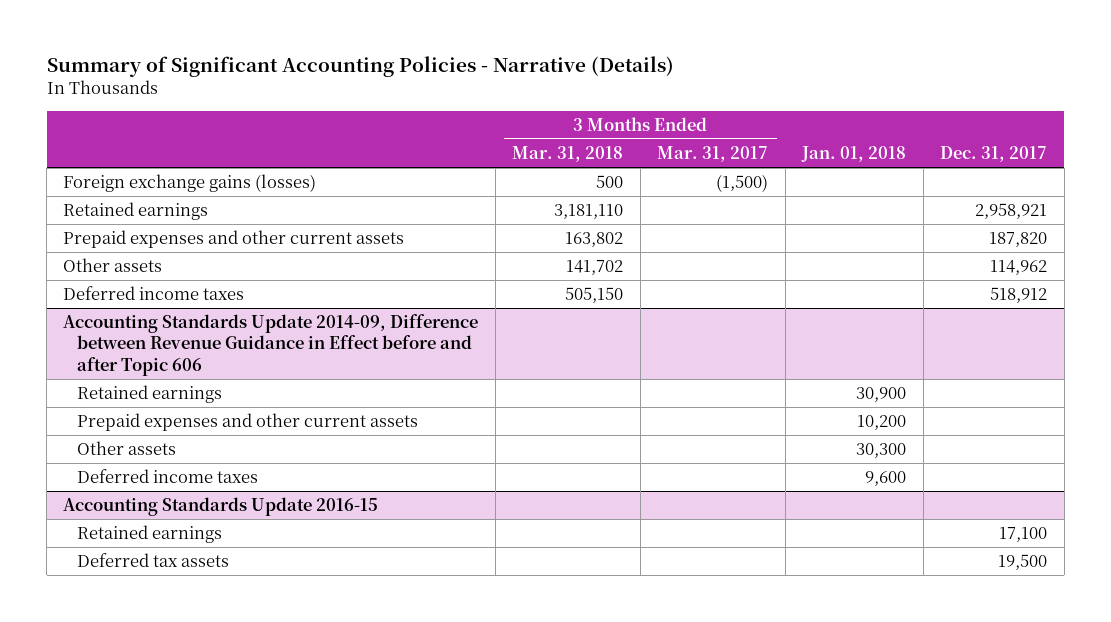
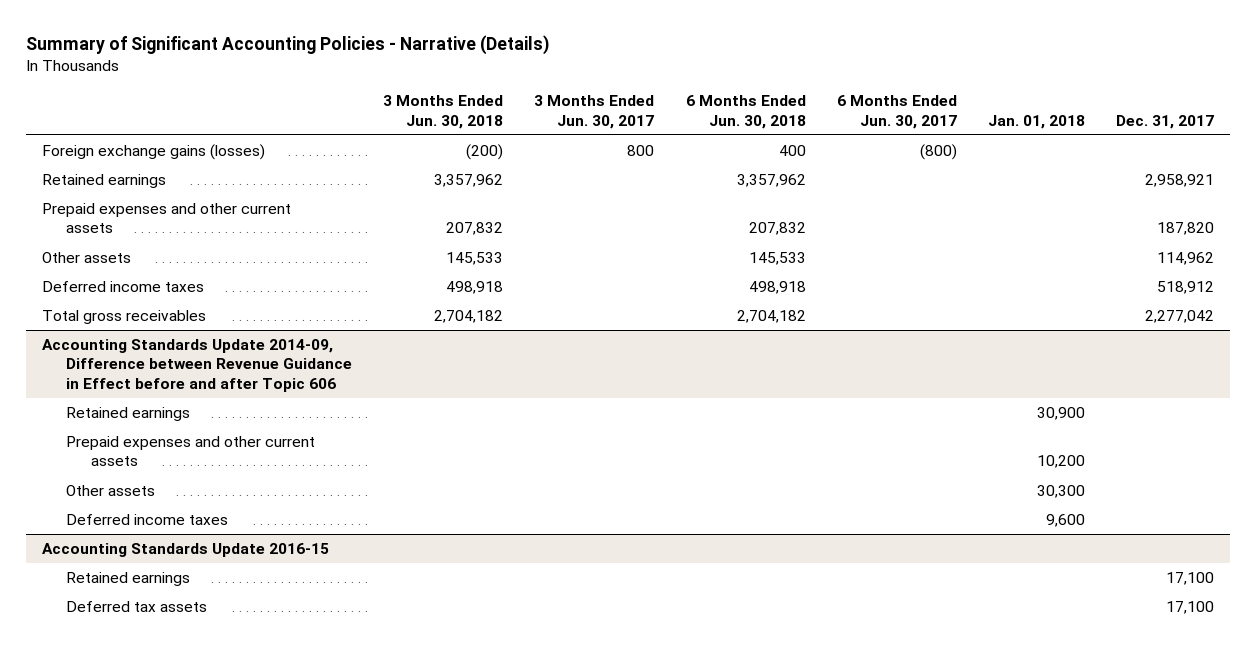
- | 3 Months Ended Mar. 31, 2018 | 3 Months Ended Mar. 31, 2017 | Jan. 01, 2018 | Dec. 31, 2017
+ | 3 Months Ended Jun. 30, 2018 | 3 Months Ended Jun. 30, 2017 | 6 Months Ended Jun. 30, 2018 | 6 Months Ended Jun. 30, 2017 | Jan. 01, 2018 | Dec. 31, 2017
+ Total gross receivables | 2,704,182 | | 2,704,182 | | | 2,277,042
@ Accounting Standards Update 2016-15
- Deferred tax assets | | | | 19,500
+ Deferred tax assets | | | | | | 17,100

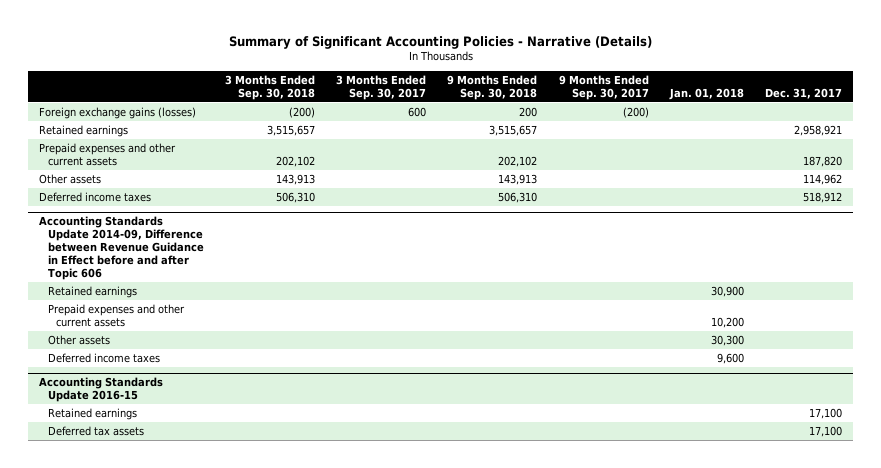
- | 3 Months Ended Jun. 30, 2018 | 3 Months Ended Jun. 30, 2017 | 6 Months Ended Jun. 30, 2018 | 6 Months Ended Jun. 30, 2017 | Jan. 01, 2018 | Dec. 31, 2017
+ | 3 Months Ended Sep. 30, 2018 | 3 Months Ended Sep. 30, 2017 | 9 Months Ended Sep. 30, 2018 | 9 Months Ended Sep. 30, 2017 | Jan. 01, 2018 | Dec. 31, 2017
- Total gross receivables | 2,704,182 | | 2,704,182 | | | 2,277,042

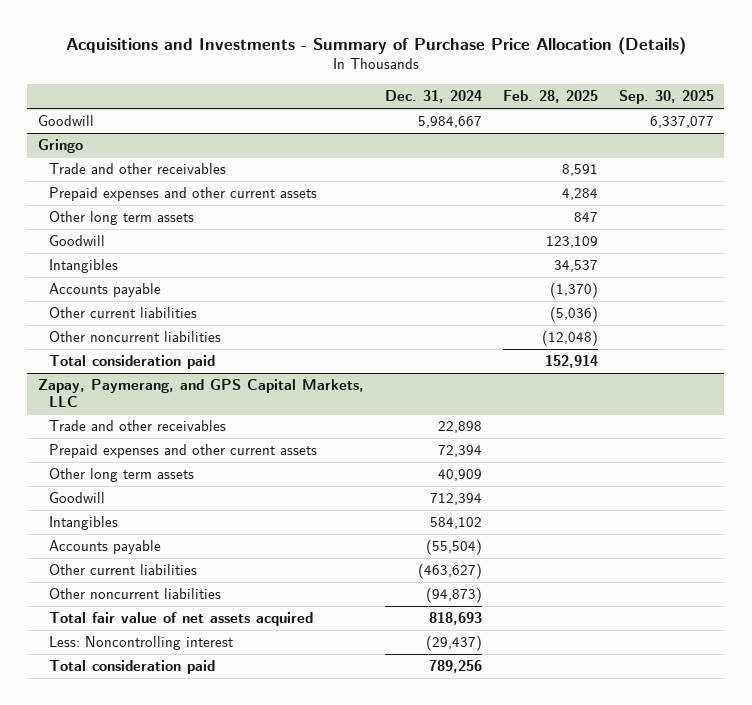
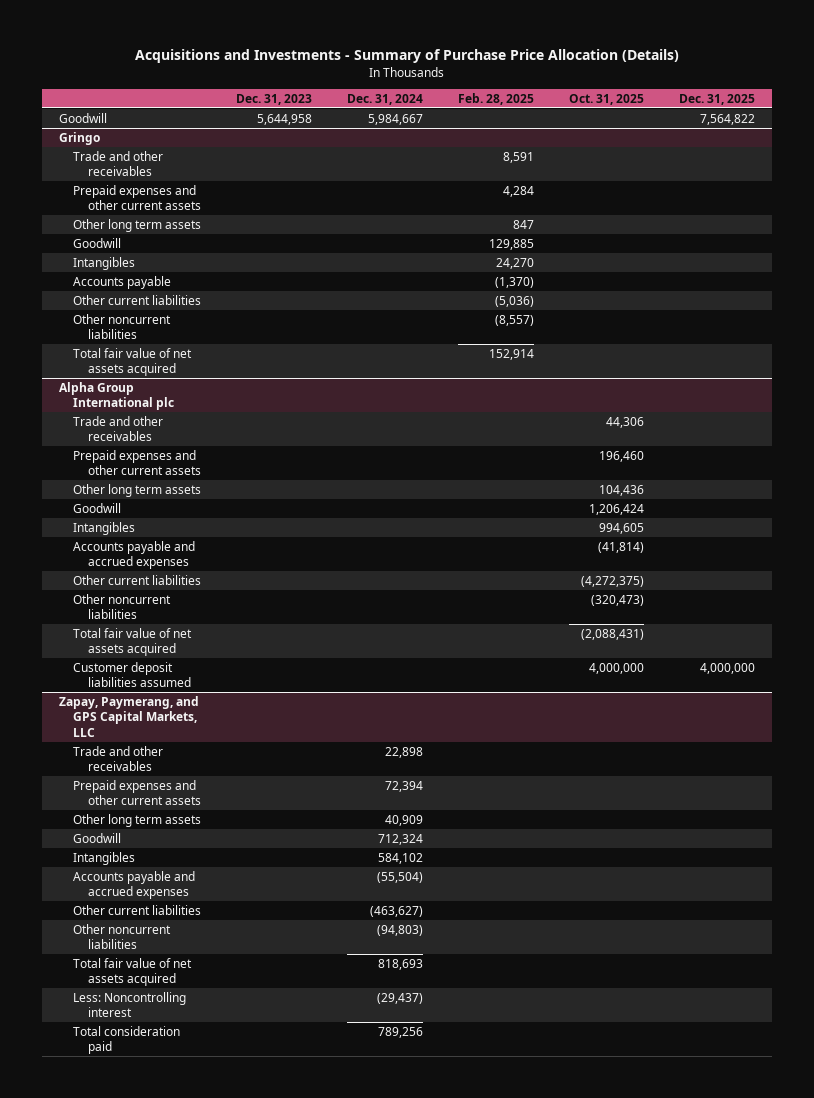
- | Dec. 31, 2024 | Feb. 28, 2025 | Sep. 30, 2025
+ | Dec. 31, 2023 | Dec. 31, 2024 | Feb. 28, 2025 | Oct. 31, 2025 | Dec. 31, 2025
@ Gringo
- Goodwill | | 123,109 |
- Intangibles | | 34,537 |
+ Goodwill | | | 129,885 | |
+ Intangibles | | | 24,270 | |
- Other noncurrent liabilities | | (12,048) |
- Total consideration paid | | 152,914 |
+ Other noncurrent liabilities | | | (8,557) | |
+ Total fair value of net assets acquired | | | 152,914 | |
+ Alpha Group International plc
+ Trade and other receivables | | | | 44,306 |
+ Prepaid expenses and other current assets | | | | 196,460 |
+ Other long term assets | | | | 104,436 |
+ Goodwill | | | | 1,206,424 |
+ Intangibles | | | | 994,605 |
+ Accounts payable and accrued expenses | | | | (41,814) |
+ Other current liabilities | | | | (4,272,375) |
+ Other noncurrent liabilities | | | | (320,473) |
+ Total fair value of net assets acquired | | | | (2,088,431) |
+ Customer deposit liabilities assumed | | | | 4,000,000 | 4,000,000
@ Zapay, Paymerang, and GPS Capital Markets, LLC
- Goodwill | 712,394 | |
+ Goodwill | | 712,324 | | |
- Accounts payable | (55,504) | |
+ Accounts payable and accrued expenses | | (55,504) | | |
- Other noncurrent liabilities | (94,873) | |
+ Other noncurrent liabilities | | (94,803) | | |

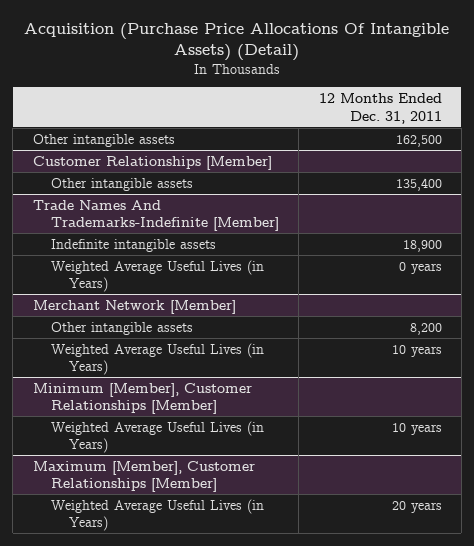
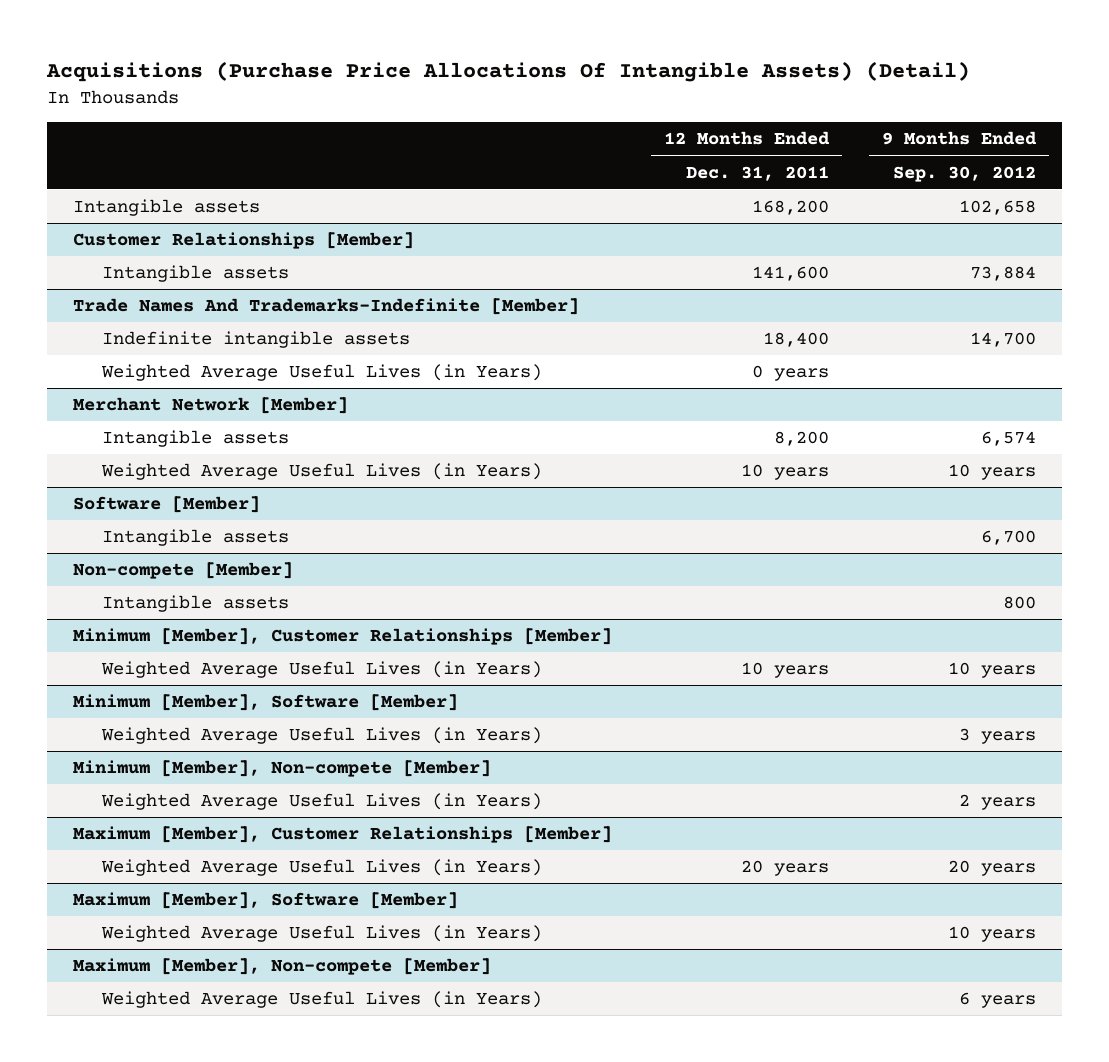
- Acquisition (Purchase Price Allocations Of Intangible Assets) (Detail)
+ Acquisitions (Purchase Price Allocations Of Intangible Assets) (Detail)
- | 12 Months Ended Dec. 31, 2011
+ | 12 Months Ended Dec. 31, 2011 | 9 Months Ended Sep. 30, 2012
- Other intangible assets | 162,500
+ Intangible assets | 168,200 | 102,658
@ Customer Relationships [Member]
- Other intangible assets | 135,400
+ Intangible assets | 141,600 | 73,884
@ Trade Names And Trademarks-Indefinite [Member]
- Indefinite intangible assets | 18,900
+ Indefinite intangible assets | 18,400 | 14,700
@ Merchant Network [Member]
- Other intangible assets | 8,200
+ Intangible assets | 8,200 | 6,574
+ Software [Member]
+ Intangible assets | | 6,700
+ Non-compete [Member]
+ Intangible assets | | 800
+ Minimum [Member], Software [Member]
+ Weighted Average Useful Lives (in Years) | | 3 years
+ Minimum [Member], Non-compete [Member]
+ Weighted Average Useful Lives (in Years) | | 2 years
+ Maximum [Member], Software [Member]
+ Weighted Average Useful Lives (in Years) | | 10 years
+ Maximum [Member], Non-compete [Member]
+ Weighted Average Useful Lives (in Years) | | 6 years

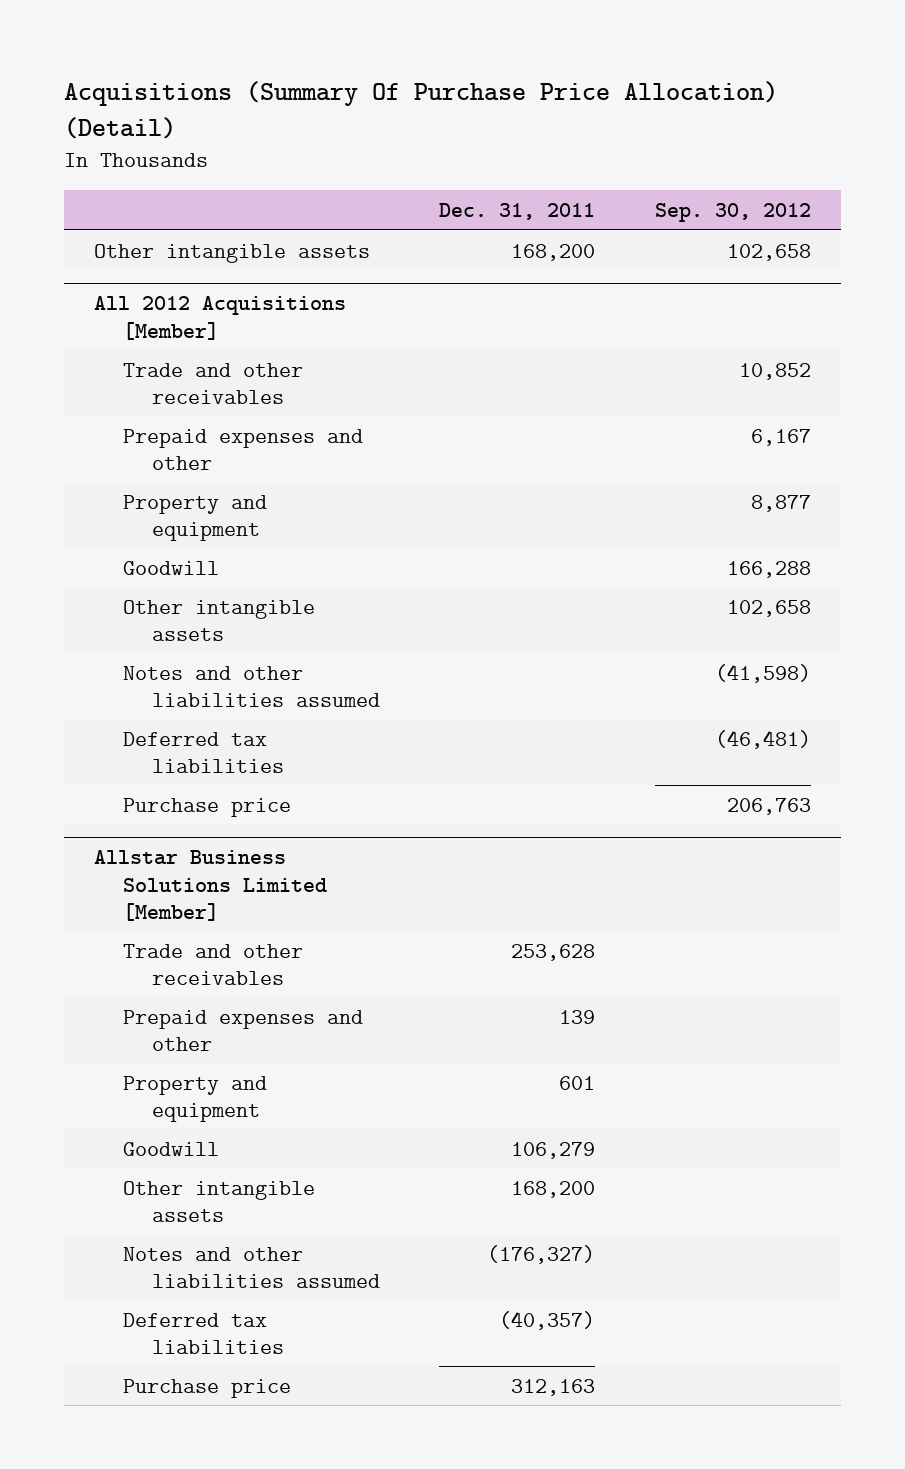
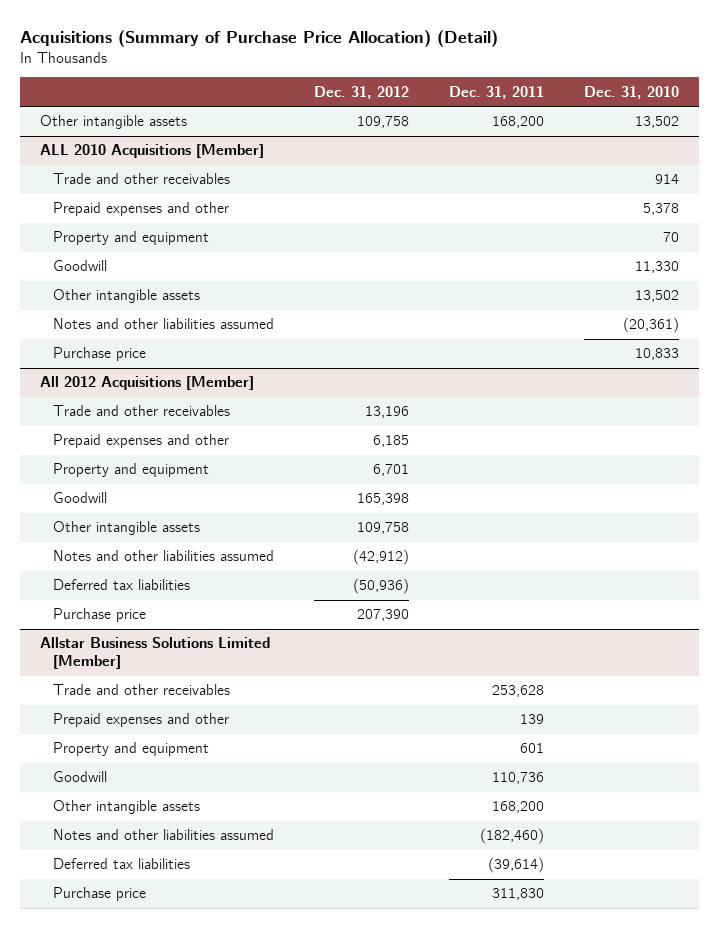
- Acquisitions (Summary Of Purchase Price Allocation) (Detail)
+ Acquisitions (Summary of Purchase Price Allocation) (Detail)
- | Dec. 31, 2011 | Sep. 30, 2012
+ | Dec. 31, 2012 | Dec. 31, 2011 | Dec. 31, 2010
+ ALL 2010 Acquisitions [Member]
+ Trade and other receivables | | | 914
+ Prepaid expenses and other | | | 5,378
+ Property and equipment | | | 70
+ Goodwill | | | 11,330
+ Other intangible assets | | | 13,502
+ Notes and other liabilities assumed | | | (20,361)
+ Purchase price | | | 10,833
@ Allstar Business Solutions Limited [Member]
- Goodwill | 106,279 |
+ Goodwill | | 110,736 |
- Notes and other liabilities assumed | (176,327) |
- Deferred tax liabilities | (40,357) |
- Purchase price | 312,163 |
+ Notes and other liabilities assumed | | (182,460) |
+ Deferred tax liabilities | | (39,614) |
+ Purchase price | | 311,830 |

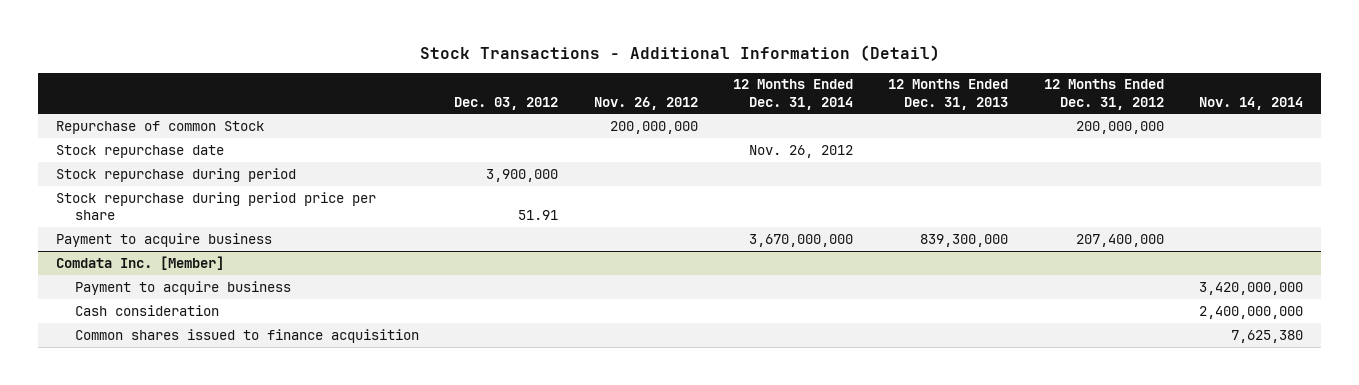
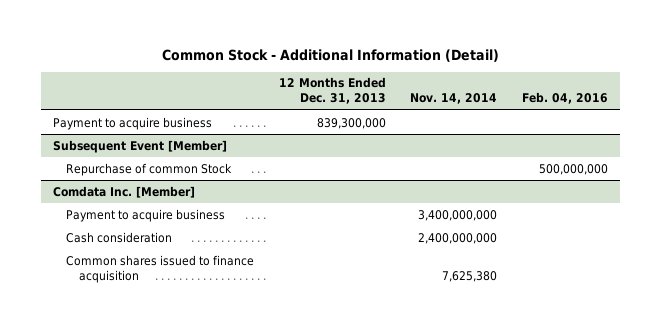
- Stock Transactions - Additional Information (Detail)
+ Common Stock - Additional Information (Detail)
- | Dec. 03, 2012 | Nov. 26, 2012 | 12 Months Ended Dec. 31, 2014 | 12 Months Ended Dec. 31, 2013 | 12 Months Ended Dec. 31, 2012 | Nov. 14, 2014
+ | 12 Months Ended Dec. 31, 2013 | Nov. 14, 2014 | Feb. 04, 2016
- Repurchase of common Stock | | 200,000,000 | | | 200,000,000 |
- Stock repurchase date | | | Nov. 26, 2012 | | |
- Stock repurchase during period | 3,900,000 | | | | |
- Stock repurchase during period price per share | 51.91 | | | | |
+ Subsequent Event [Member]
+ Repurchase of common Stock | | | 500,000,000
@ Comdata Inc. [Member]
- Payment to acquire business | | | | | | 3,420,000,000
+ Payment to acquire business | | 3,400,000,000 |

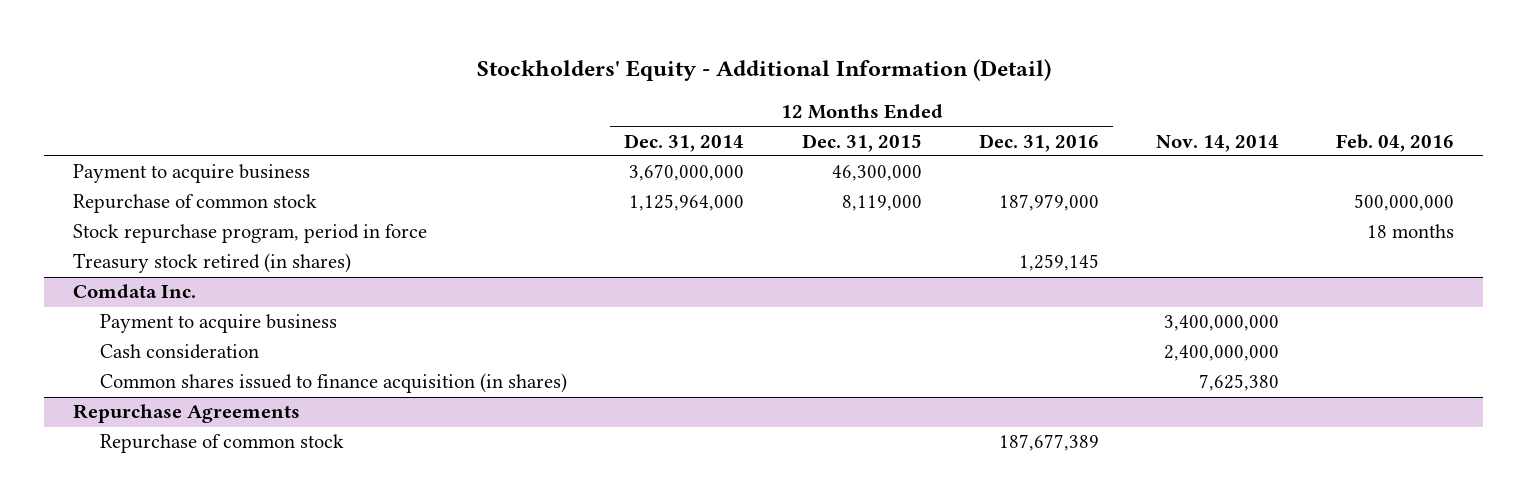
- Common Stock - Additional Information (Detail)
+ Stockholders' Equity - Additional Information (Detail)
- | 12 Months Ended Dec. 31, 2013 | Nov. 14, 2014 | Feb. 04, 2016
+ | 12 Months Ended Dec. 31, 2014 | 12 Months Ended Dec. 31, 2015 | 12 Months Ended Dec. 31, 2016 | Nov. 14, 2014 | Feb. 04, 2016
- Subsequent Event [Member]
- Repurchase of common Stock | | | 500,000,000
- Comdata Inc. [Member]
+ Repurchase of common stock | 1,125,964,000 | 8,119,000 | 187,979,000 | | 500,000,000
+ Stock repurchase program, period in force | | | | | 18 months
+ Treasury stock retired (in shares) | | | 1,259,145 | |
+ Comdata Inc.
- Common shares issued to finance acquisition | | 7,625,380 |
+ Common shares issued to finance acquisition (in shares) | | | | 7,625,380 |
+ Repurchase Agreements
+ Repurchase of common stock | | | 187,677,389 | |

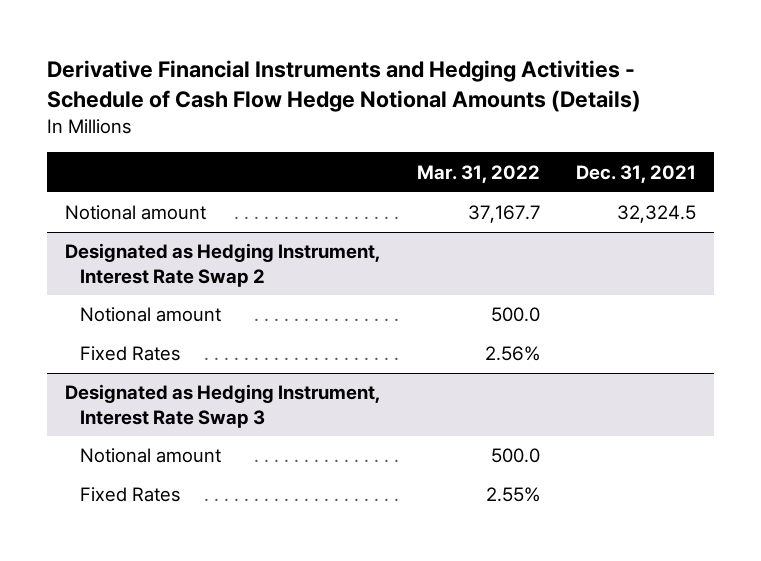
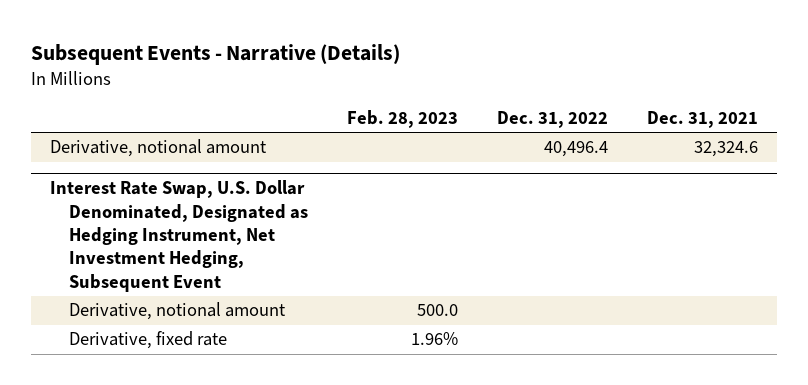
- Derivative Financial Instruments and Hedging Activities - Schedule of Cash Flow Hedge Notional Amounts (Details)
+ Subsequent Events - Narrative (Details)
- | Mar. 31, 2022 | Dec. 31, 2021
+ | Feb. 28, 2023 | Dec. 31, 2022 | Dec. 31, 2021
- Notional amount | 37,167.7 | 32,324.5
- Designated as Hedging Instrument, Interest Rate Swap 2
- Notional amount | 500.0 |
- Fixed Rates | 2.56% |
- Designated as Hedging Instrument, Interest Rate Swap 3
- Notional amount | 500.0 |
- Fixed Rates | 2.55% |
+ Derivative, notional amount | | 40,496.4 | 32,324.6
+ Interest Rate Swap, U.S. Dollar Denominated, Designated as Hedging Instrument, Net Investment Hedging, Subsequent Event
+ Derivative, notional amount | 500.0 | |
+ Derivative, fixed rate | 1.96% | |

